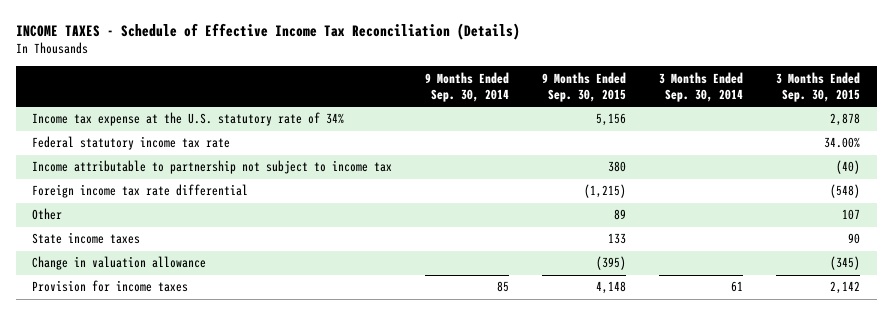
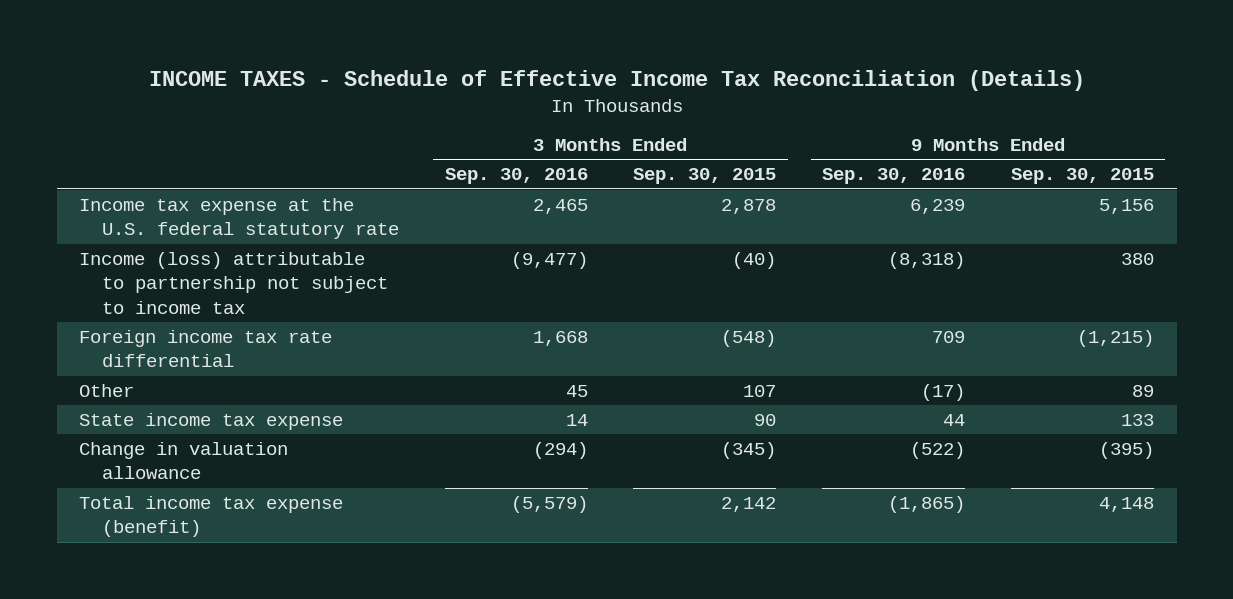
- | 9 Months Ended Sep. 30, 2014 | 9 Months Ended Sep. 30, 2015 | 3 Months Ended Sep. 30, 2014 | 3 Months Ended Sep. 30, 2015
+ | 3 Months Ended Sep. 30, 2016 | 3 Months Ended Sep. 30, 2015 | 9 Months Ended Sep. 30, 2016 | 9 Months Ended Sep. 30, 2015
- Income tax expense at the U.S. statutory rate of 34% | | 5,156 | | 2,878
- Federal statutory income tax rate | | | | 34.00%
- Income attributable to partnership not subject to income tax | | 380 | | (40)
+ Income tax expense at the U.S. federal statutory rate | 2,465 | 2,878 | 6,239 | 5,156
+ Income (loss) attributable to partnership not subject to income tax | (9,477) | (40) | (8,318) | 380
- State income taxes | | 133 | | 90
+ State income tax expense | 14 | 90 | 44 | 133
- Provision for income taxes | 85 | 4,148 | 61 | 2,142
+ Total income tax expense (benefit) | (5,579) | 2,142 | (1,865) | 4,148

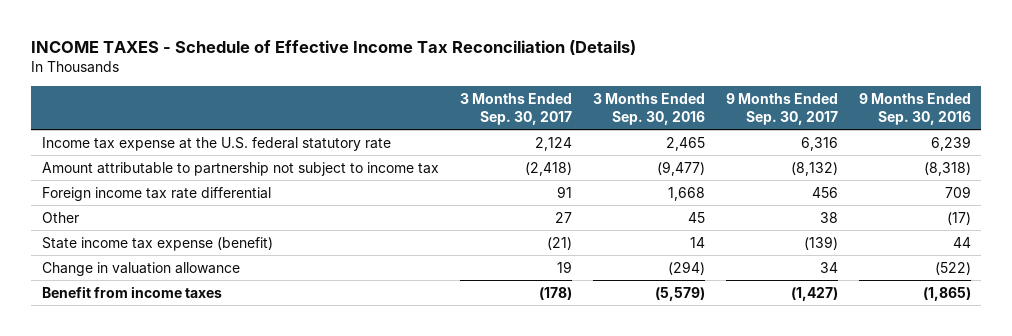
- | 3 Months Ended Sep. 30, 2016 | 3 Months Ended Sep. 30, 2015 | 9 Months Ended Sep. 30, 2016 | 9 Months Ended Sep. 30, 2015
+ | 3 Months Ended Sep. 30, 2017 | 3 Months Ended Sep. 30, 2016 | 9 Months Ended Sep. 30, 2017 | 9 Months Ended Sep. 30, 2016
- Income (loss) attributable to partnership not subject to income tax | (9,477) | (40) | (8,318) | 380
+ Amount attributable to partnership not subject to income tax | (2,418) | (9,477) | (8,132) | (8,318)
- State income tax expense | 14 | 90 | 44 | 133
+ State income tax expense (benefit) | (21) | 14 | (139) | 44
- Total income tax expense (benefit) | (5,579) | 2,142 | (1,865) | 4,148
+ Benefit from income taxes | (178) | (5,579) | (1,427) | (1,865)

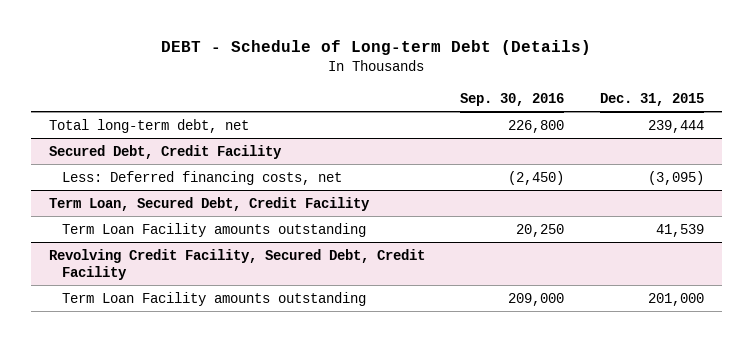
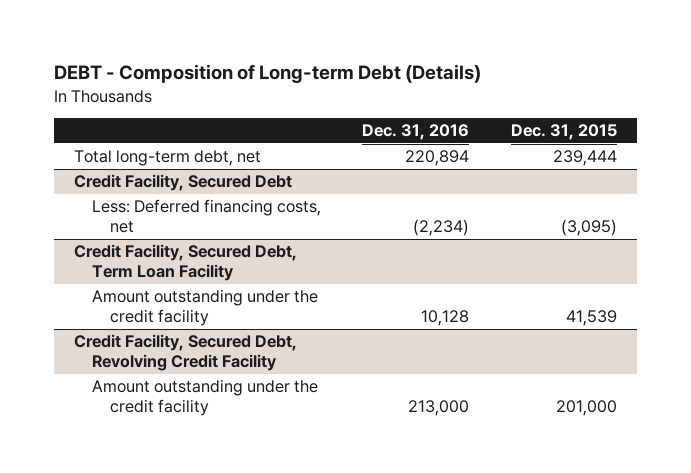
- DEBT - Schedule of Long-term Debt (Details)
+ DEBT - Composition of Long-term Debt (Details)
- | Sep. 30, 2016 | Dec. 31, 2015
+ | Dec. 31, 2016 | Dec. 31, 2015
- Secured Debt, Credit Facility
+ Credit Facility, Secured Debt
- Term Loan, Secured Debt, Credit Facility
- Term Loan Facility amounts outstanding | 20,250 | 41,539
- Revolving Credit Facility, Secured Debt, Credit Facility
- Term Loan Facility amounts outstanding | 209,000 | 201,000
+ Credit Facility, Secured Debt, Term Loan Facility
+ Amount outstanding under the credit facility | 10,128 | 41,539
+ Credit Facility, Secured Debt, Revolving Credit Facility
+ Amount outstanding under the credit facility | 213,000 | 201,000

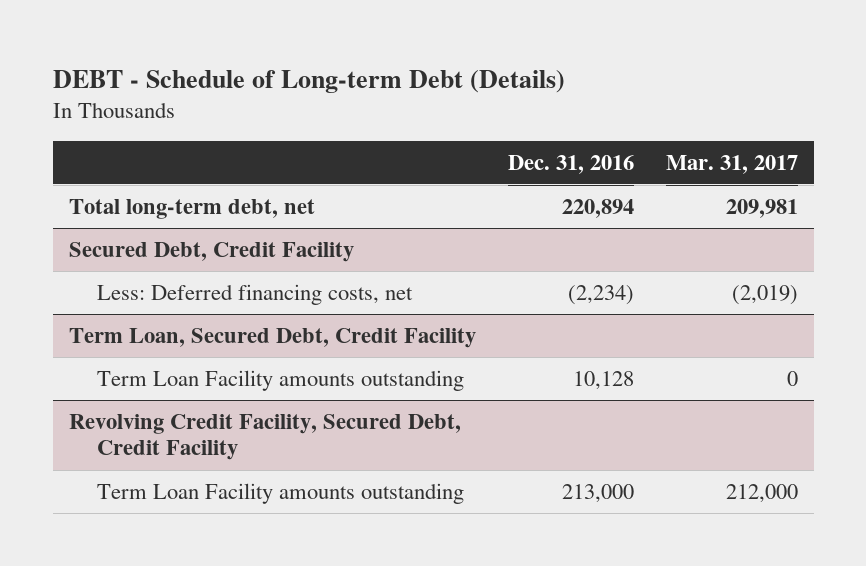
- DEBT - Composition of Long-term Debt (Details)
+ DEBT - Schedule of Long-term Debt (Details)
- | Dec. 31, 2016 | Dec. 31, 2015
+ | Dec. 31, 2016 | Mar. 31, 2017
- Credit Facility, Secured Debt
+ Secured Debt, Credit Facility
- Credit Facility, Secured Debt, Term Loan Facility
- Amount outstanding under the credit facility | 10,128 | 41,539
- Credit Facility, Secured Debt, Revolving Credit Facility
- Amount outstanding under the credit facility | 213,000 | 201,000
+ Term Loan, Secured Debt, Credit Facility
+ Term Loan Facility amounts outstanding | 10,128 | 0
+ Revolving Credit Facility, Secured Debt, Credit Facility
+ Term Loan Facility amounts outstanding | 213,000 | 212,000

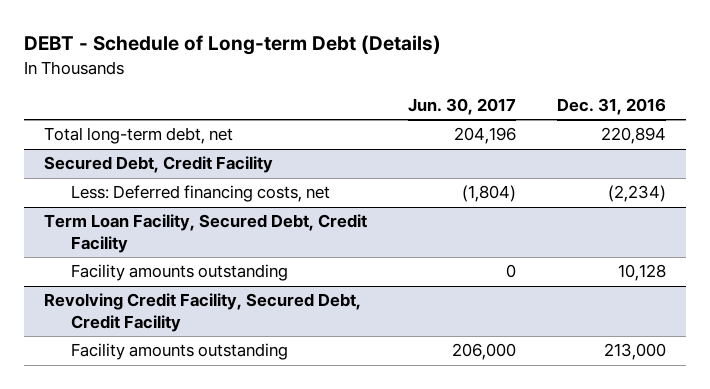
- | Dec. 31, 2016 | Mar. 31, 2017
+ | Jun. 30, 2017 | Dec. 31, 2016
- Term Loan, Secured Debt, Credit Facility
- Term Loan Facility amounts outstanding | 10,128 | 0
+ Term Loan Facility, Secured Debt, Credit Facility
+ Facility amounts outstanding | 0 | 10,128
@ Revolving Credit Facility, Secured Debt, Credit Facility
- Term Loan Facility amounts outstanding | 213,000 | 212,000
+ Facility amounts outstanding | 206,000 | 213,000

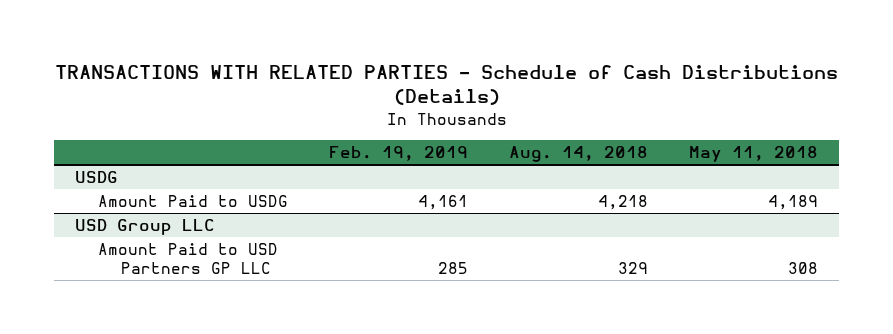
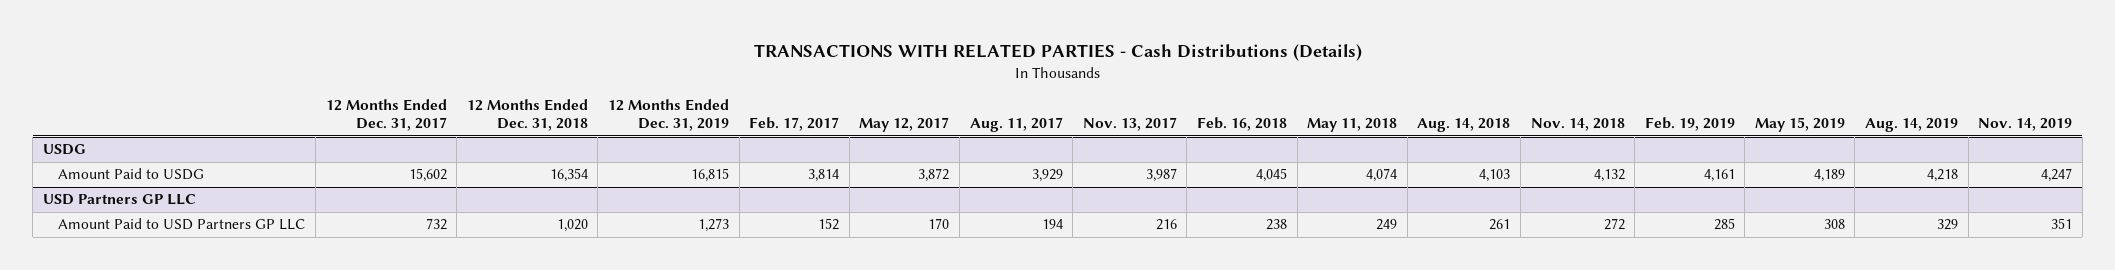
- TRANSACTIONS WITH RELATED PARTIES - Schedule of Cash Distributions (Details)
+ TRANSACTIONS WITH RELATED PARTIES - Cash Distributions (Details)
- | Feb. 19, 2019 | Aug. 14, 2018 | May 11, 2018
+ | 12 Months Ended Dec. 31, 2017 | 12 Months Ended Dec. 31, 2018 | 12 Months Ended Dec. 31, 2019 | Feb. 17, 2017 | May 12, 2017 | Aug. 11, 2017 | Nov. 13, 2017 | Feb. 16, 2018 | May 11, 2018 | Aug. 14, 2018 | Nov. 14, 2018 | Feb. 19, 2019 | May 15, 2019 | Aug. 14, 2019 | Nov. 14, 2019
@ USDG
- Amount Paid to USDG | 4,161 | 4,218 | 4,189
- USD Group LLC
- Amount Paid to USD Partners GP LLC | 285 | 329 | 308
@ USDG
+ Amount Paid to USDG | 15,602 | 16,354 | 16,815 | 3,814 | 3,872 | 3,929 | 3,987 | 4,045 | 4,074 | 4,103 | 4,132 | 4,161 | 4,189 | 4,218 | 4,247
+ USD Partners GP LLC
+ Amount Paid to USD Partners GP LLC | 732 | 1,020 | 1,273 | 152 | 170 | 194 | 216 | 238 | 249 | 261 | 272 | 285 | 308 | 329 | 351

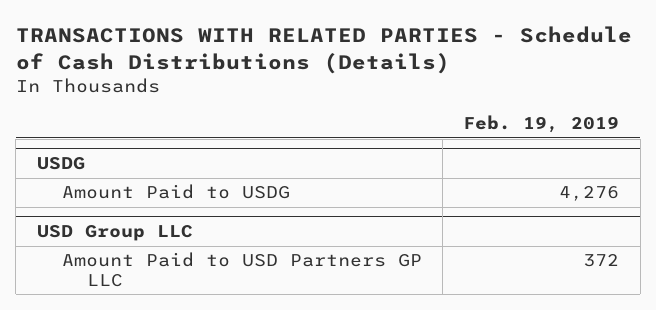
- TRANSACTIONS WITH RELATED PARTIES - Cash Distributions (Details)
+ TRANSACTIONS WITH RELATED PARTIES - Schedule of Cash Distributions (Details)
- | 12 Months Ended Dec. 31, 2017 | 12 Months Ended Dec. 31, 2018 | 12 Months Ended Dec. 31, 2019 | Feb. 17, 2017 | May 12, 2017 | Aug. 11, 2017 | Nov. 13, 2017 | Feb. 16, 2018 | May 11, 2018 | Aug. 14, 2018 | Nov. 14, 2018 | Feb. 19, 2019 | May 15, 2019 | Aug. 14, 2019 | Nov. 14, 2019
+ | Feb. 19, 2019
@ USDG
- Amount Paid to USDG | 15,602 | 16,354 | 16,815 | 3,814 | 3,872 | 3,929 | 3,987 | 4,045 | 4,074 | 4,103 | 4,132 | 4,161 | 4,189 | 4,218 | 4,247
- USD Partners GP LLC
- Amount Paid to USD Partners GP LLC | 732 | 1,020 | 1,273 | 152 | 170 | 194 | 216 | 238 | 249 | 261 | 272 | 285 | 308 | 329 | 351
@ USDG
+ Amount Paid to USDG | 4,276
+ USD Group LLC
+ Amount Paid to USD Partners GP LLC | 372

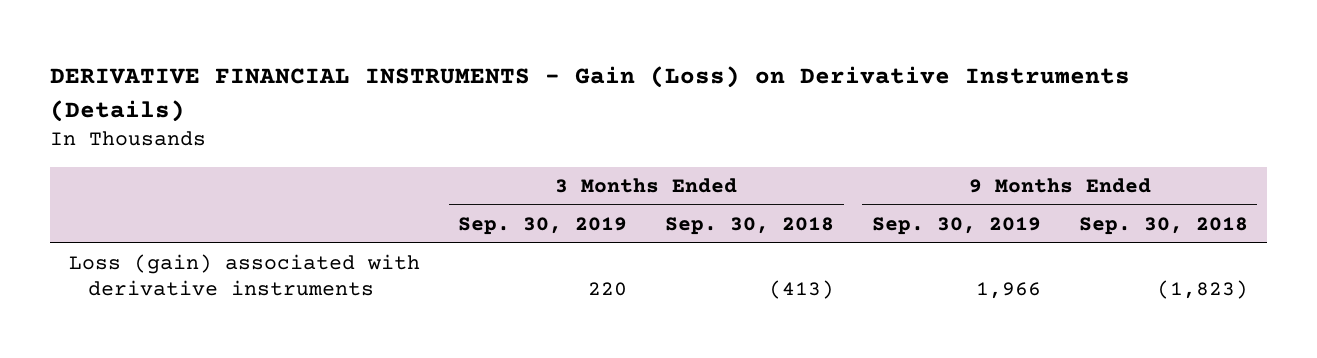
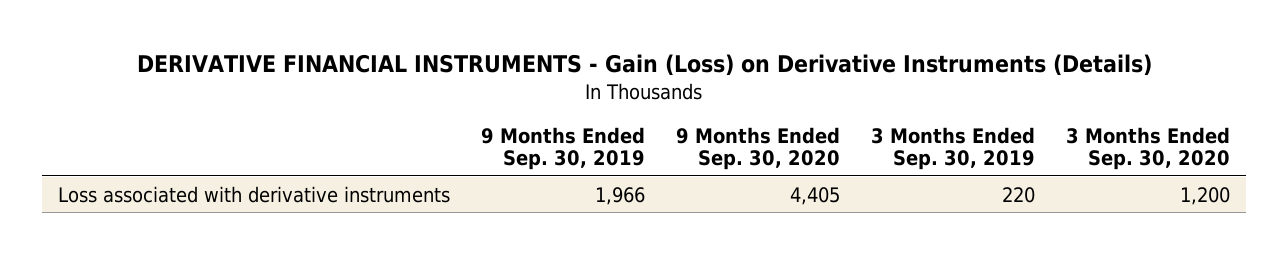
- | 3 Months Ended Sep. 30, 2019 | 3 Months Ended Sep. 30, 2018 | 9 Months Ended Sep. 30, 2019 | 9 Months Ended Sep. 30, 2018
+ | 9 Months Ended Sep. 30, 2019 | 9 Months Ended Sep. 30, 2020 | 3 Months Ended Sep. 30, 2019 | 3 Months Ended Sep. 30, 2020
- Loss (gain) associated with derivative instruments | 220 | (413) | 1,966 | (1,823)
+ Loss associated with derivative instruments | 1,966 | 4,405 | 220 | 1,200

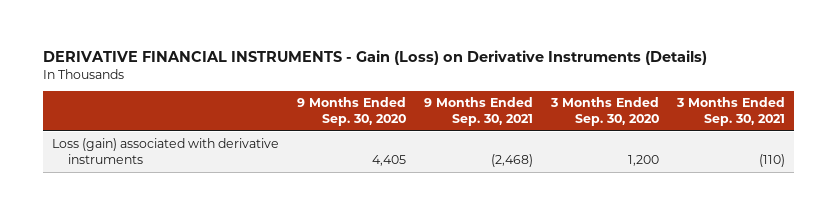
- | 9 Months Ended Sep. 30, 2019 | 9 Months Ended Sep. 30, 2020 | 3 Months Ended Sep. 30, 2019 | 3 Months Ended Sep. 30, 2020
+ | 9 Months Ended Sep. 30, 2020 | 9 Months Ended Sep. 30, 2021 | 3 Months Ended Sep. 30, 2020 | 3 Months Ended Sep. 30, 2021
- Loss associated with derivative instruments | 1,966 | 4,405 | 220 | 1,200
+ Loss (gain) associated with derivative instruments | 4,405 | (2,468) | 1,200 | (110)

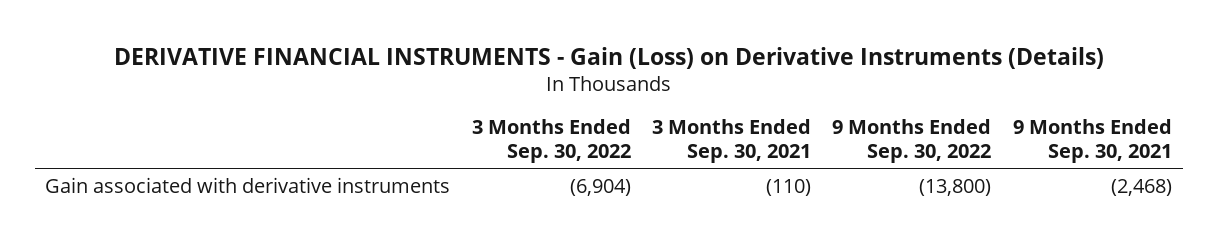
- | 9 Months Ended Sep. 30, 2020 | 9 Months Ended Sep. 30, 2021 | 3 Months Ended Sep. 30, 2020 | 3 Months Ended Sep. 30, 2021
+ | 3 Months Ended Sep. 30, 2022 | 3 Months Ended Sep. 30, 2021 | 9 Months Ended Sep. 30, 2022 | 9 Months Ended Sep. 30, 2021
- Loss (gain) associated with derivative instruments | 4,405 | (2,468) | 1,200 | (110)
+ Gain associated with derivative instruments | (6,904) | (110) | (13,800) | (2,468)

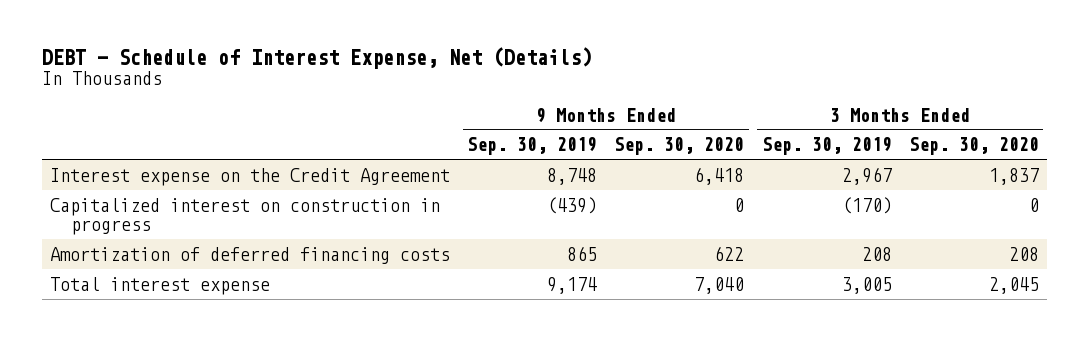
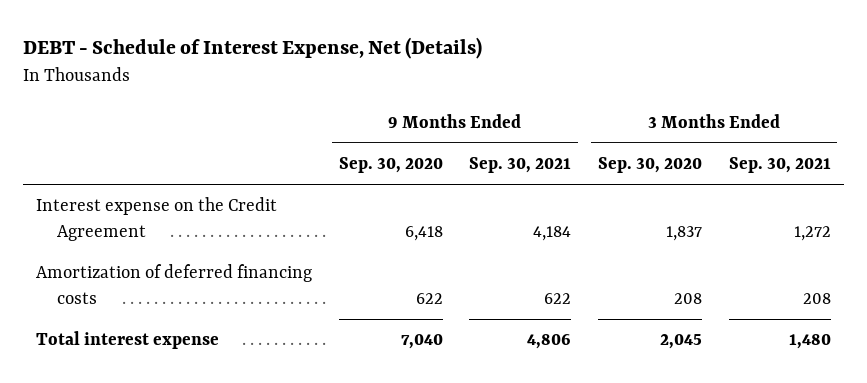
- | 9 Months Ended Sep. 30, 2019 | 9 Months Ended Sep. 30, 2020 | 3 Months Ended Sep. 30, 2019 | 3 Months Ended Sep. 30, 2020
+ | 9 Months Ended Sep. 30, 2020 | 9 Months Ended Sep. 30, 2021 | 3 Months Ended Sep. 30, 2020 | 3 Months Ended Sep. 30, 2021
- Capitalized interest on construction in progress | (439) | 0 | (170) | 0

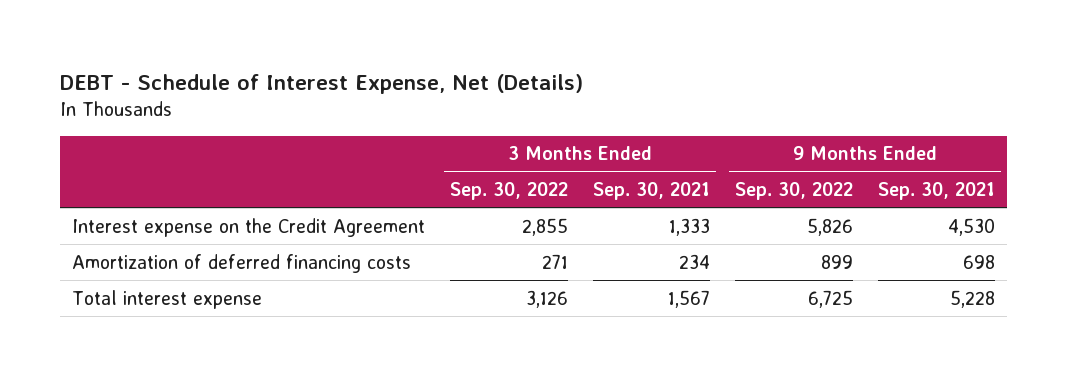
- | 9 Months Ended Sep. 30, 2020 | 9 Months Ended Sep. 30, 2021 | 3 Months Ended Sep. 30, 2020 | 3 Months Ended Sep. 30, 2021
+ | 3 Months Ended Sep. 30, 2022 | 3 Months Ended Sep. 30, 2021 | 9 Months Ended Sep. 30, 2022 | 9 Months Ended Sep. 30, 2021
- Interest expense on the Credit Agreement | 6,418 | 4,184 | 1,837 | 1,272
- Amortization of deferred financing costs | 622 | 622 | 208 | 208
- Total interest expense | 7,040 | 4,806 | 2,045 | 1,480
+ Interest expense on the Credit Agreement | 2,855 | 1,333 | 5,826 | 4,530
+ Amortization of deferred financing costs | 271 | 234 | 899 | 698
+ Total interest expense | 3,126 | 1,567 | 6,725 | 5,228

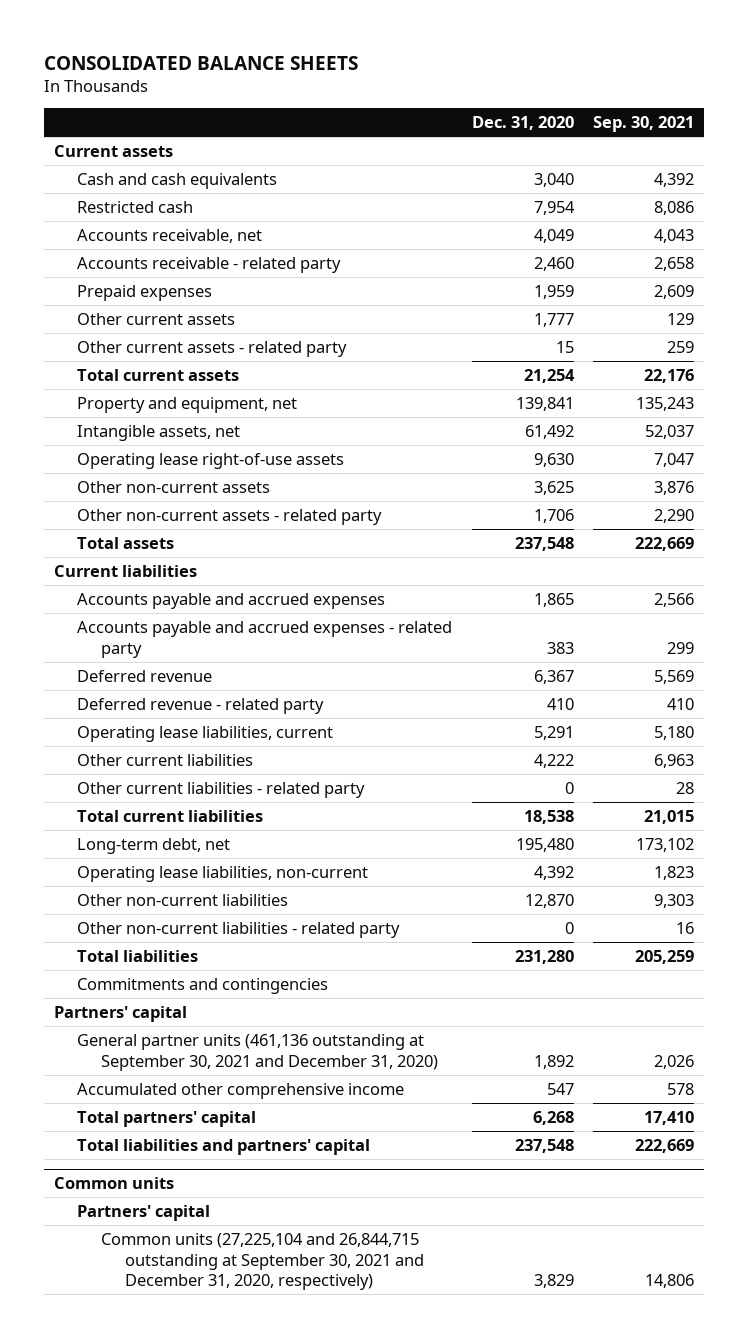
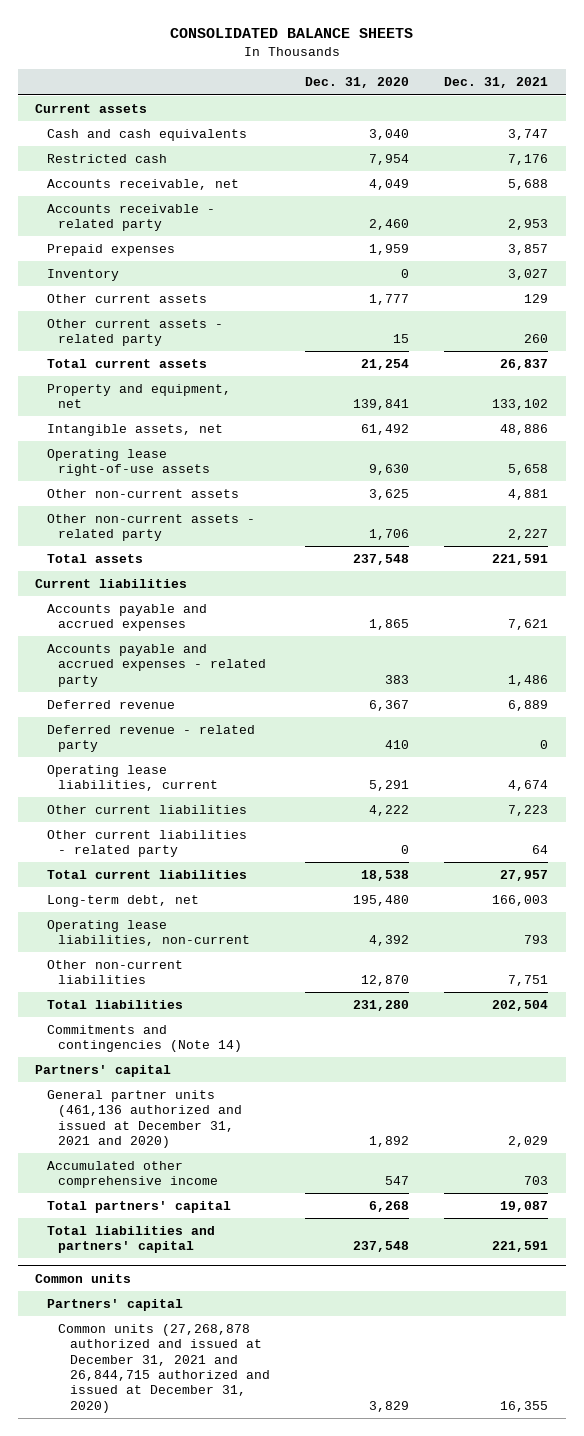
- | Dec. 31, 2020 | Sep. 30, 2021
+ | Dec. 31, 2020 | Dec. 31, 2021
+ Inventory | 0 | 3,027
- Other non-current liabilities - related party | 0 | 16
- Commitments and contingencies
+ Commitments and contingencies (Note 14)
- General partner units (461,136 outstanding at September 30, 2021 and December 31, 2020) | 1,892 | 2,026
+ General partner units (461,136 authorized and issued at December 31, 2021 and 2020) | 1,892 | 2,029
@ Common units
- Common units (27,225,104 and 26,844,715 outstanding at September 30, 2021 and December 31, 2020, respectively) | 3,829 | 14,806
+ Common units (27,268,878 authorized and issued at December 31, 2021 and 26,844,715 authorized and issued at December 31, 2020) | 3,829 | 16,355

